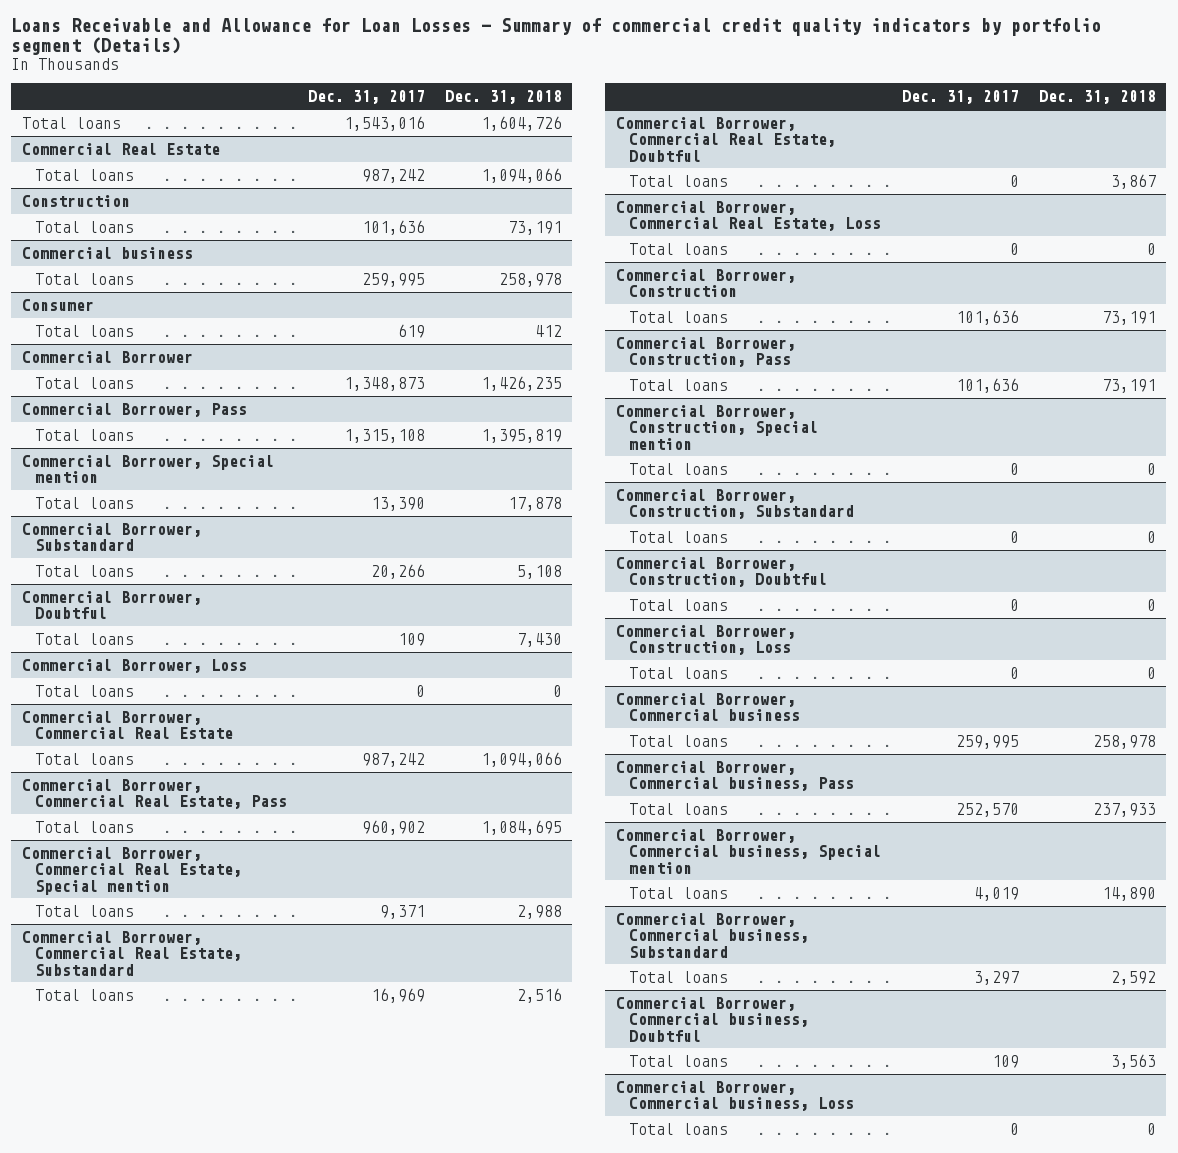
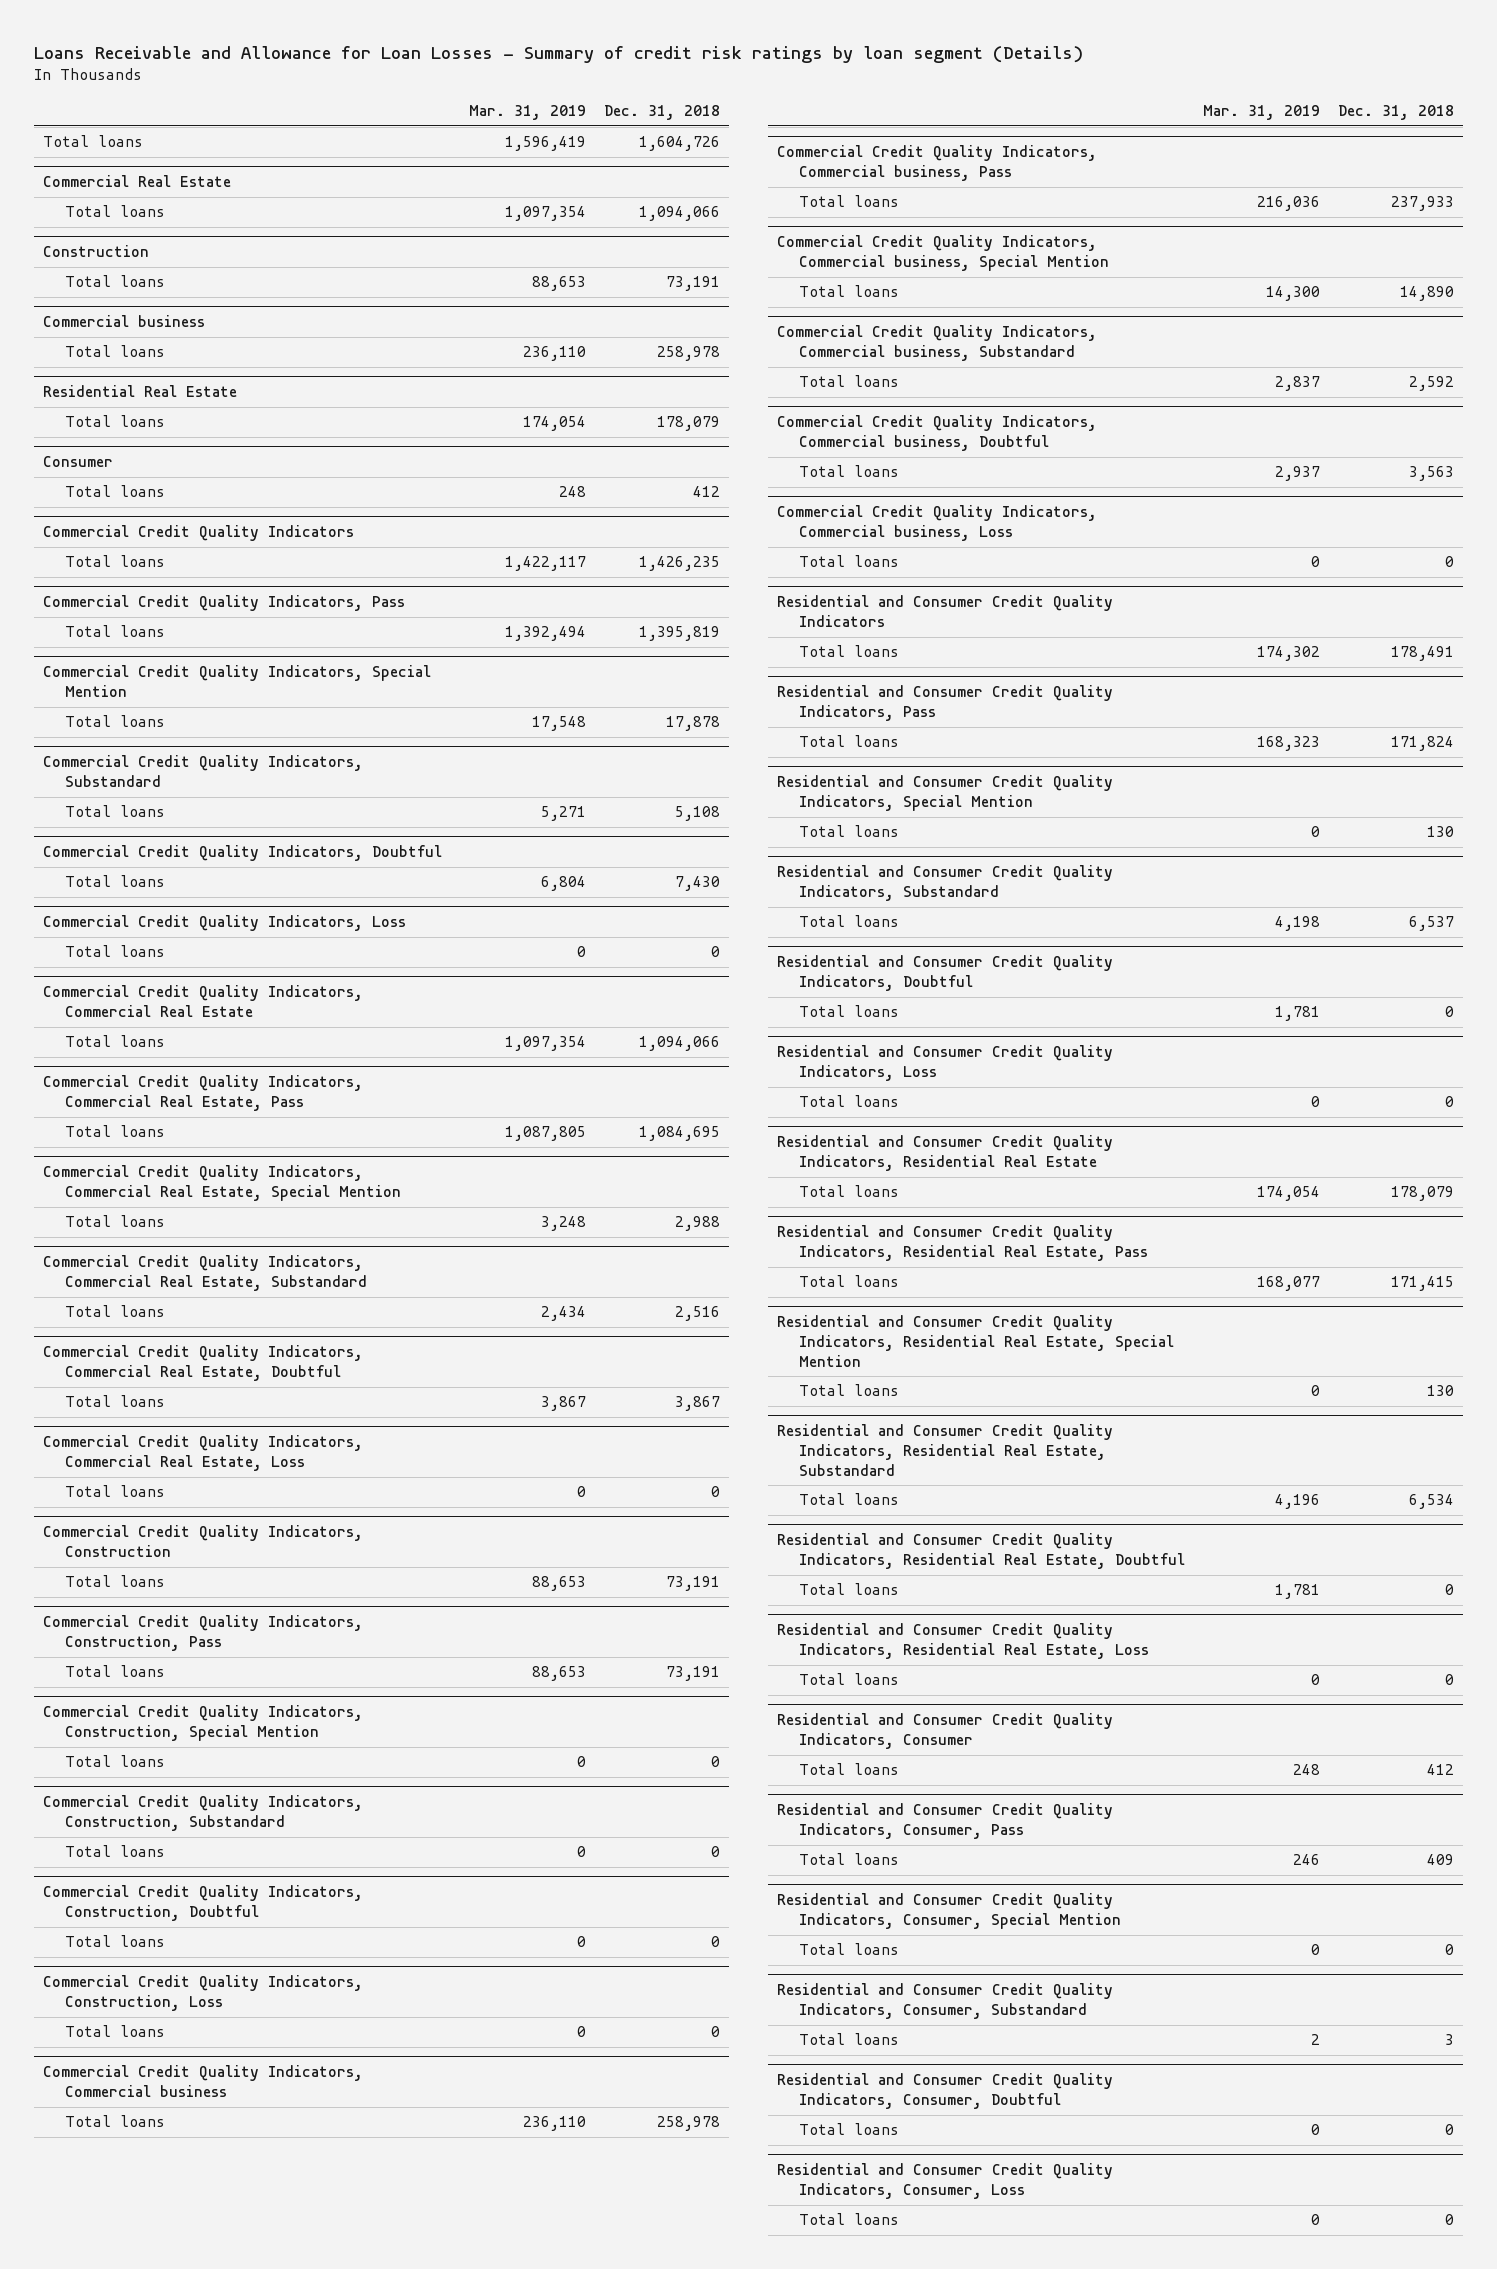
- Loans Receivable and Allowance for Loan Losses - Summary of commercial credit quality indicators by portfolio segment (Details)
+ Loans Receivable and Allowance for Loan Losses - Summary of credit risk ratings by loan segment (Details)
- | Dec. 31, 2017 | Dec. 31, 2018
+ | Mar. 31, 2019 | Dec. 31, 2018
+ Residential Real Estate
+ Total loans | 174,054 | 178,079
- Commercial Borrower
+ Commercial Credit Quality Indicators
- Commercial Borrower, Pass
+ Commercial Credit Quality Indicators, Pass
- Commercial Borrower, Special mention
+ Commercial Credit Quality Indicators, Special Mention
- Commercial Borrower, Substandard
+ Commercial Credit Quality Indicators, Substandard
- Commercial Borrower, Doubtful
+ Commercial Credit Quality Indicators, Doubtful
- Commercial Borrower, Loss
+ Commercial Credit Quality Indicators, Loss
- Commercial Borrower, Commercial Real Estate
+ Commercial Credit Quality Indicators, Commercial Real Estate
- Commercial Borrower, Commercial Real Estate, Pass
+ Commercial Credit Quality Indicators, Commercial Real Estate, Pass
- Commercial Borrower, Commercial Real Estate, Special mention
+ Commercial Credit Quality Indicators, Commercial Real Estate, Special Mention
- Commercial Borrower, Commercial Real Estate, Substandard
+ Commercial Credit Quality Indicators, Commercial Real Estate, Substandard
- Commercial Borrower, Commercial Real Estate, Doubtful
+ Commercial Credit Quality Indicators, Commercial Real Estate, Doubtful
- Commercial Borrower, Commercial Real Estate, Loss
+ Commercial Credit Quality Indicators, Commercial Real Estate, Loss
- Commercial Borrower, Construction
+ Commercial Credit Quality Indicators, Construction
- Commercial Borrower, Construction, Pass
+ Commercial Credit Quality Indicators, Construction, Pass
- Commercial Borrower, Construction, Special mention
+ Commercial Credit Quality Indicators, Construction, Special Mention
- Commercial Borrower, Construction, Substandard
+ Commercial Credit Quality Indicators, Construction, Substandard
- Commercial Borrower, Construction, Doubtful
+ Commercial Credit Quality Indicators, Construction, Doubtful
- Commercial Borrower, Construction, Loss
+ Commercial Credit Quality Indicators, Construction, Loss
- Commercial Borrower, Commercial business
+ Commercial Credit Quality Indicators, Commercial business
- Commercial Borrower, Commercial business, Pass
+ Commercial Credit Quality Indicators, Commercial business, Pass
- Commercial Borrower, Commercial business, Special mention
+ Commercial Credit Quality Indicators, Commercial business, Special Mention
- Commercial Borrower, Commercial business, Substandard
+ Commercial Credit Quality Indicators, Commercial business, Substandard
- Commercial Borrower, Commercial business, Doubtful
+ Commercial Credit Quality Indicators, Commercial business, Doubtful
- Commercial Borrower, Commercial business, Loss
+ Commercial Credit Quality Indicators, Commercial business, Loss
+ Residential and Consumer Credit Quality Indicators
+ Total loans | 174,302 | 178,491
+ Residential and Consumer Credit Quality Indicators, Pass
+ Total loans | 168,323 | 171,824
+ Residential and Consumer Credit Quality Indicators, Special Mention
+ Total loans | 0 | 130
+ Residential and Consumer Credit Quality Indicators, Substandard
+ Total loans | 4,198 | 6,537
+ Residential and Consumer Credit Quality Indicators, Doubtful
+ Total loans | 1,781 | 0
+ Residential and Consumer Credit Quality Indicators, Loss
+ Total loans | 0 | 0
+ Residential and Consumer Credit Quality Indicators, Residential Real Estate
+ Total loans | 174,054 | 178,079
+ Residential and Consumer Credit Quality Indicators, Residential Real Estate, Pass
+ Total loans | 168,077 | 171,415
+ Residential and Consumer Credit Quality Indicators, Residential Real Estate, Special Mention
+ Total loans | 0 | 130
+ Residential and Consumer Credit Quality Indicators, Residential Real Estate, Substandard
+ Total loans | 4,196 | 6,534
+ Residential and Consumer Credit Quality Indicators, Residential Real Estate, Doubtful
+ Total loans | 1,781 | 0
+ Residential and Consumer Credit Quality Indicators, Residential Real Estate, Loss
+ Total loans | 0 | 0
+ Residential and Consumer Credit Quality Indicators, Consumer
+ Total loans | 248 | 412
+ Residential and Consumer Credit Quality Indicators, Consumer, Pass
+ Total loans | 246 | 409
+ Residential and Consumer Credit Quality Indicators, Consumer, Special Mention
+ Total loans | 0 | 0
+ Residential and Consumer Credit Quality Indicators, Consumer, Substandard
+ Total loans | 2 | 3
+ Residential and Consumer Credit Quality Indicators, Consumer, Doubtful
+ Total loans | 0 | 0
+ Residential and Consumer Credit Quality Indicators, Consumer, Loss
+ Total loans | 0 | 0

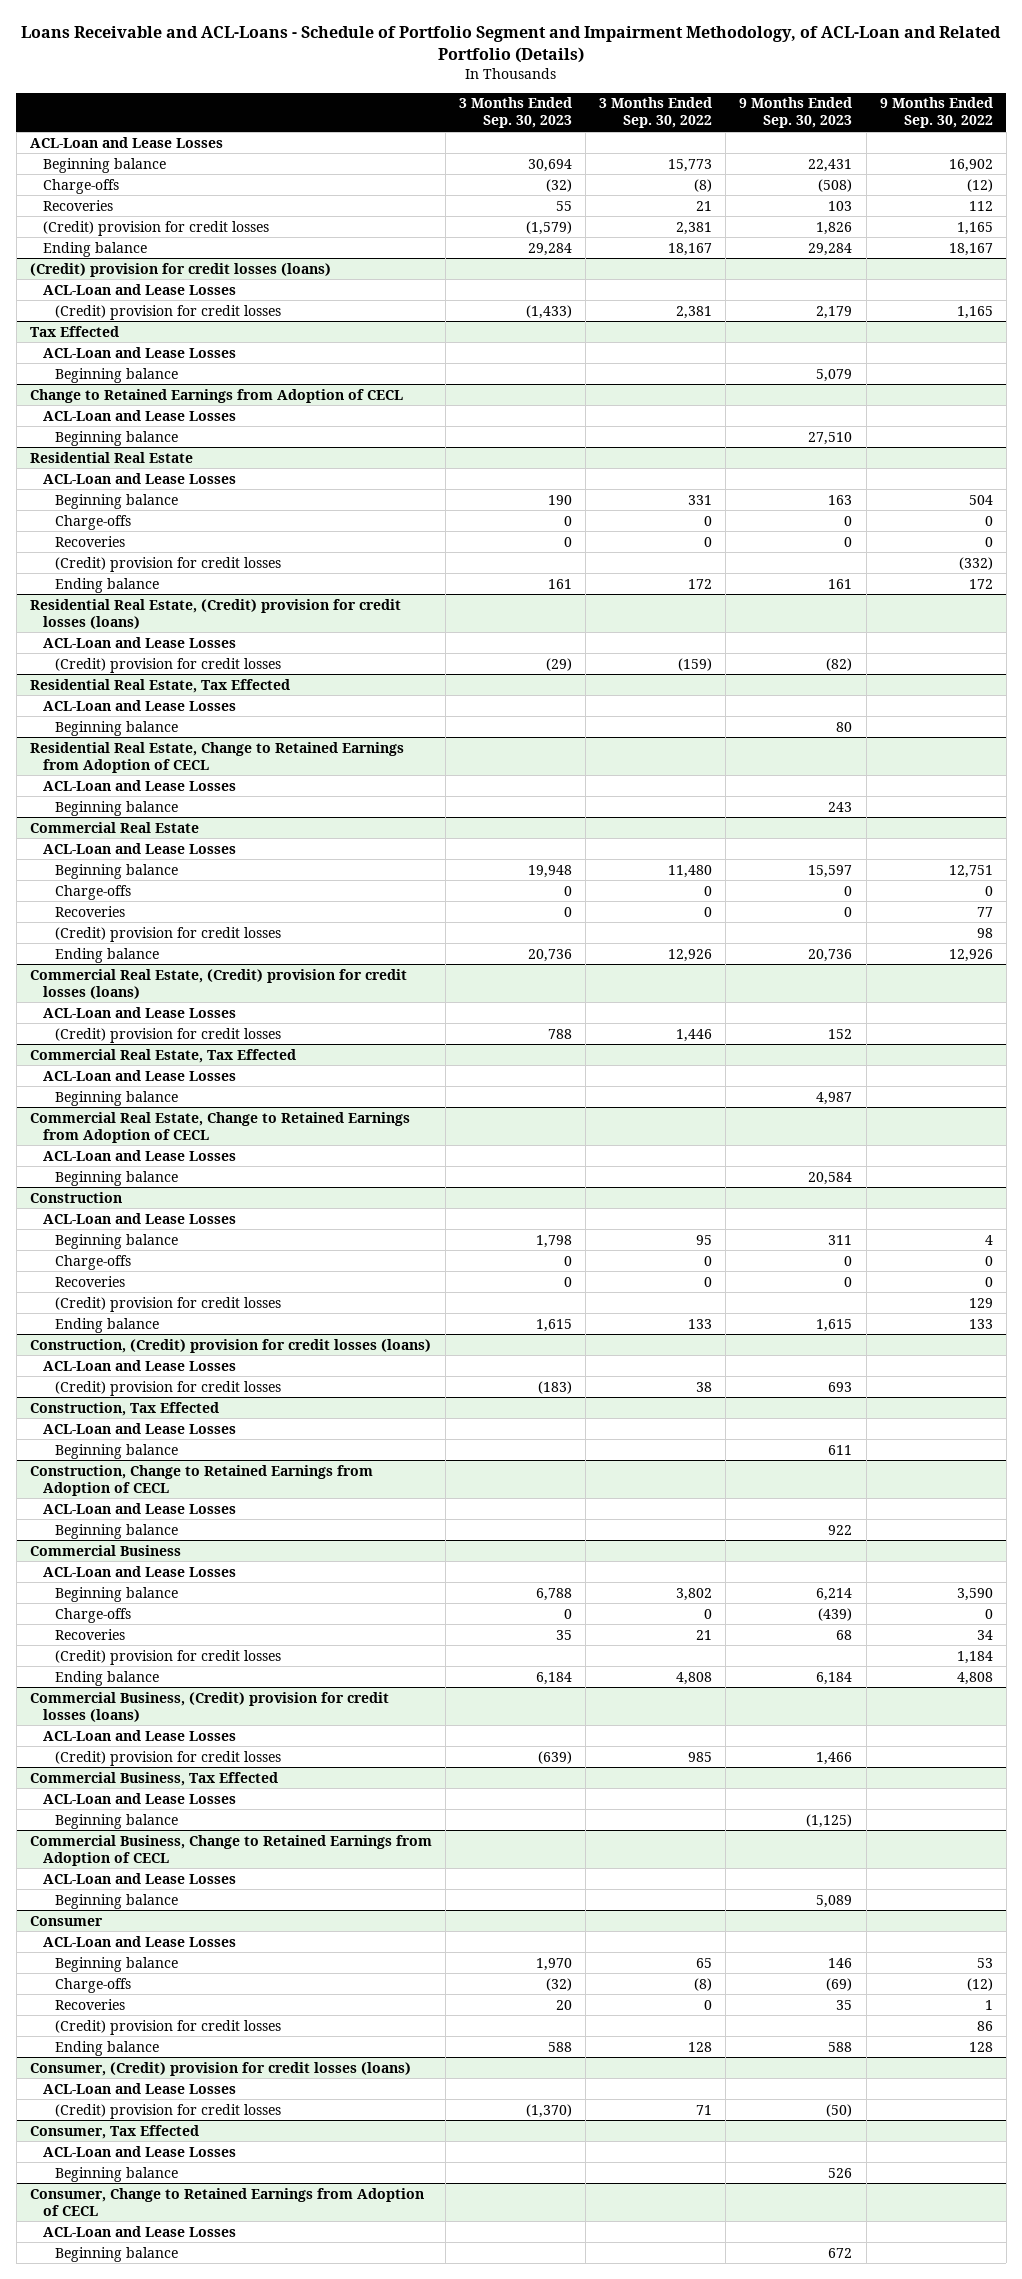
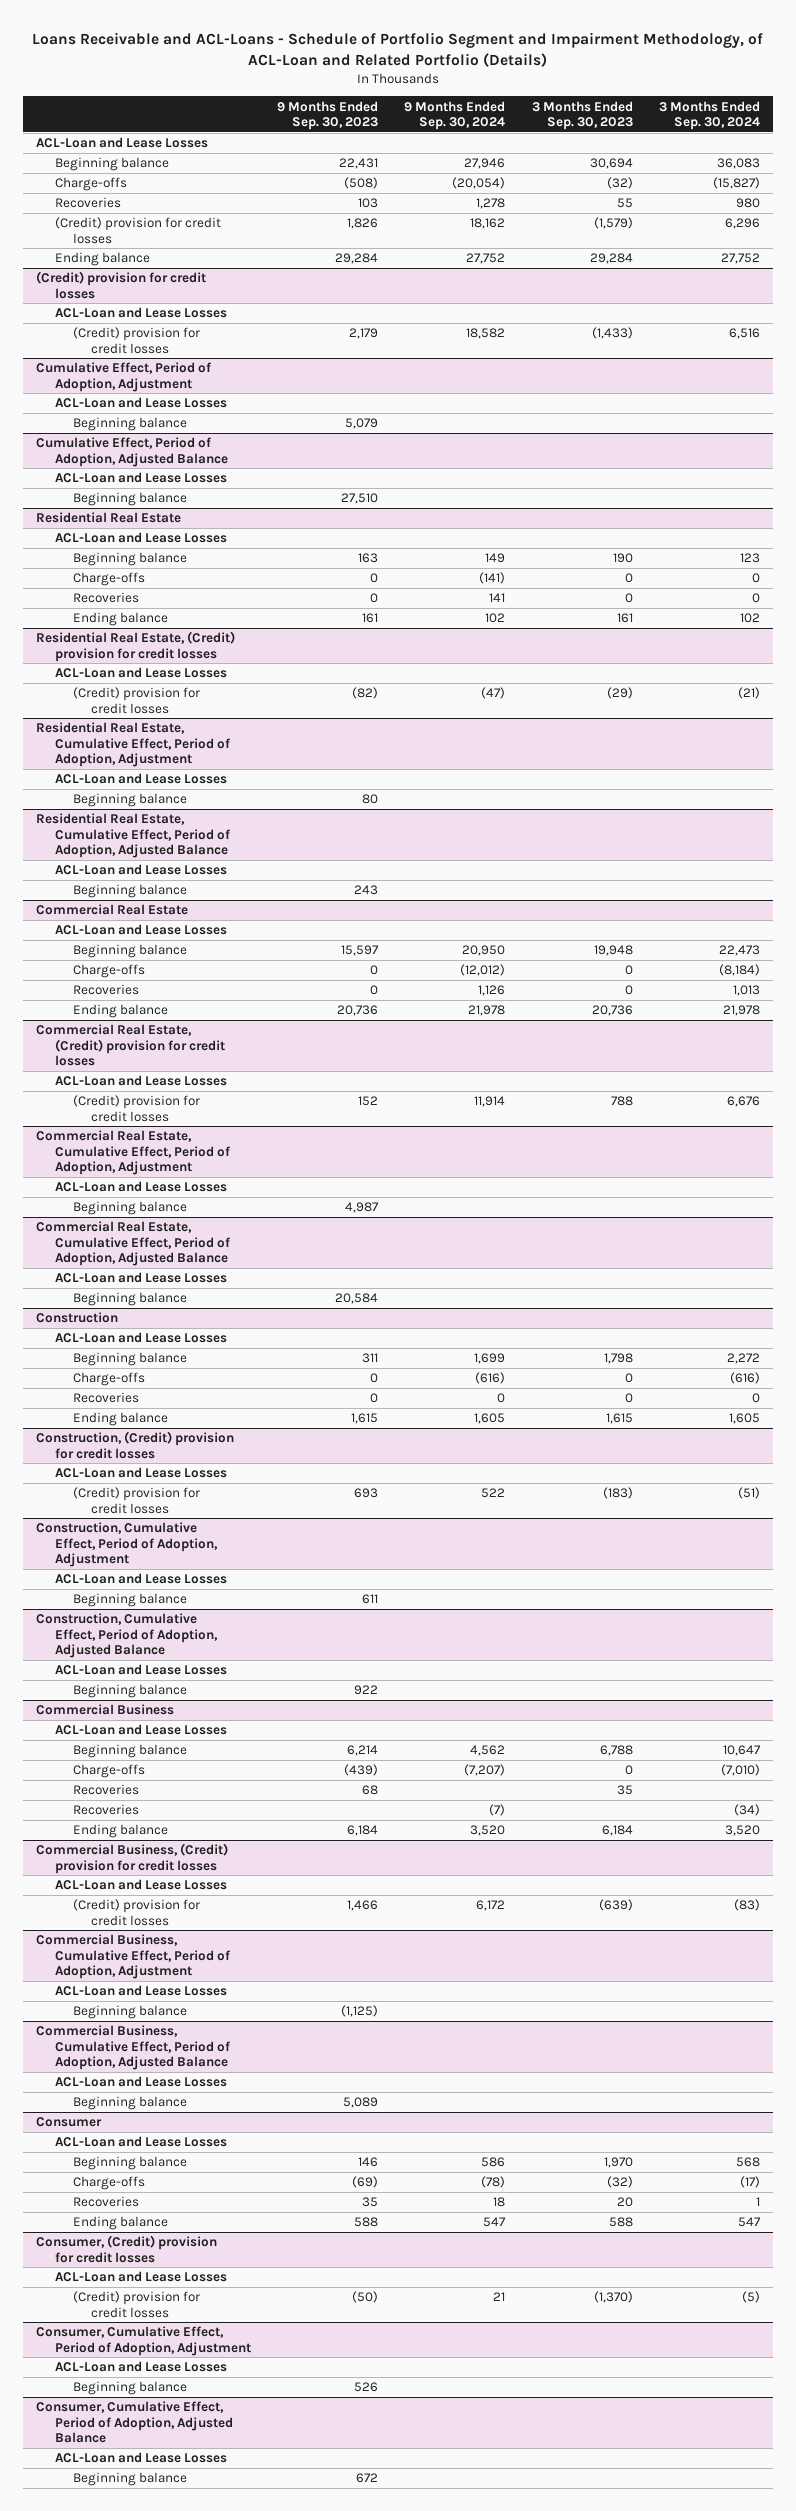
- | 3 Months Ended Sep. 30, 2023 | 3 Months Ended Sep. 30, 2022 | 9 Months Ended Sep. 30, 2023 | 9 Months Ended Sep. 30, 2022
+ | 9 Months Ended Sep. 30, 2023 | 9 Months Ended Sep. 30, 2024 | 3 Months Ended Sep. 30, 2023 | 3 Months Ended Sep. 30, 2024
- (Credit) provision for credit losses (loans)
+ (Credit) provision for credit losses
- Tax Effected
+ Cumulative Effect, Period of Adoption, Adjustment
- Change to Retained Earnings from Adoption of CECL
+ Cumulative Effect, Period of Adoption, Adjusted Balance
@ Residential Real Estate
- (Credit) provision for credit losses | | | | (332)
- Residential Real Estate, (Credit) provision for credit losses (loans)
+ Residential Real Estate, (Credit) provision for credit losses
- Residential Real Estate, Tax Effected
+ Residential Real Estate, Cumulative Effect, Period of Adoption, Adjustment
- Residential Real Estate, Change to Retained Earnings from Adoption of CECL
+ Residential Real Estate, Cumulative Effect, Period of Adoption, Adjusted Balance
@ Commercial Real Estate
- (Credit) provision for credit losses | | | | 98
- Commercial Real Estate, (Credit) provision for credit losses (loans)
+ Commercial Real Estate, (Credit) provision for credit losses
- Commercial Real Estate, Tax Effected
+ Commercial Real Estate, Cumulative Effect, Period of Adoption, Adjustment
- Commercial Real Estate, Change to Retained Earnings from Adoption of CECL
+ Commercial Real Estate, Cumulative Effect, Period of Adoption, Adjusted Balance
@ Construction
- (Credit) provision for credit losses | | | | 129
- Construction, (Credit) provision for credit losses (loans)
+ Construction, (Credit) provision for credit losses
- Construction, Tax Effected
+ Construction, Cumulative Effect, Period of Adoption, Adjustment
- Construction, Change to Retained Earnings from Adoption of CECL
+ Construction, Cumulative Effect, Period of Adoption, Adjusted Balance
@ Commercial Business
- (Credit) provision for credit losses | | | | 1,184
+ Recoveries | | (7) | | (34)
- Commercial Business, (Credit) provision for credit losses (loans)
+ Commercial Business, (Credit) provision for credit losses
- Commercial Business, Tax Effected
+ Commercial Business, Cumulative Effect, Period of Adoption, Adjustment
- Commercial Business, Change to Retained Earnings from Adoption of CECL
+ Commercial Business, Cumulative Effect, Period of Adoption, Adjusted Balance
@ Consumer
- (Credit) provision for credit losses | | | | 86
- Consumer, (Credit) provision for credit losses (loans)
+ Consumer, (Credit) provision for credit losses
- Consumer, Tax Effected
+ Consumer, Cumulative Effect, Period of Adoption, Adjustment
- Consumer, Change to Retained Earnings from Adoption of CECL
+ Consumer, Cumulative Effect, Period of Adoption, Adjusted Balance

